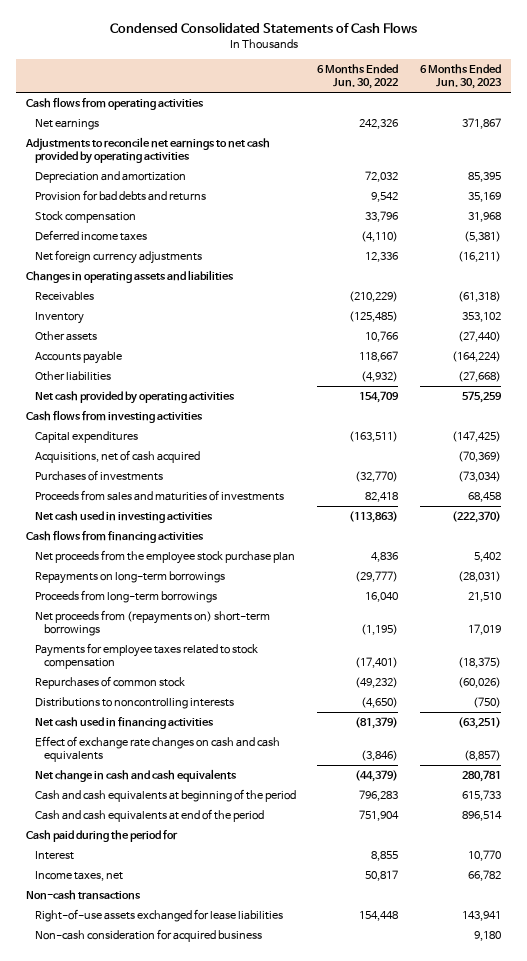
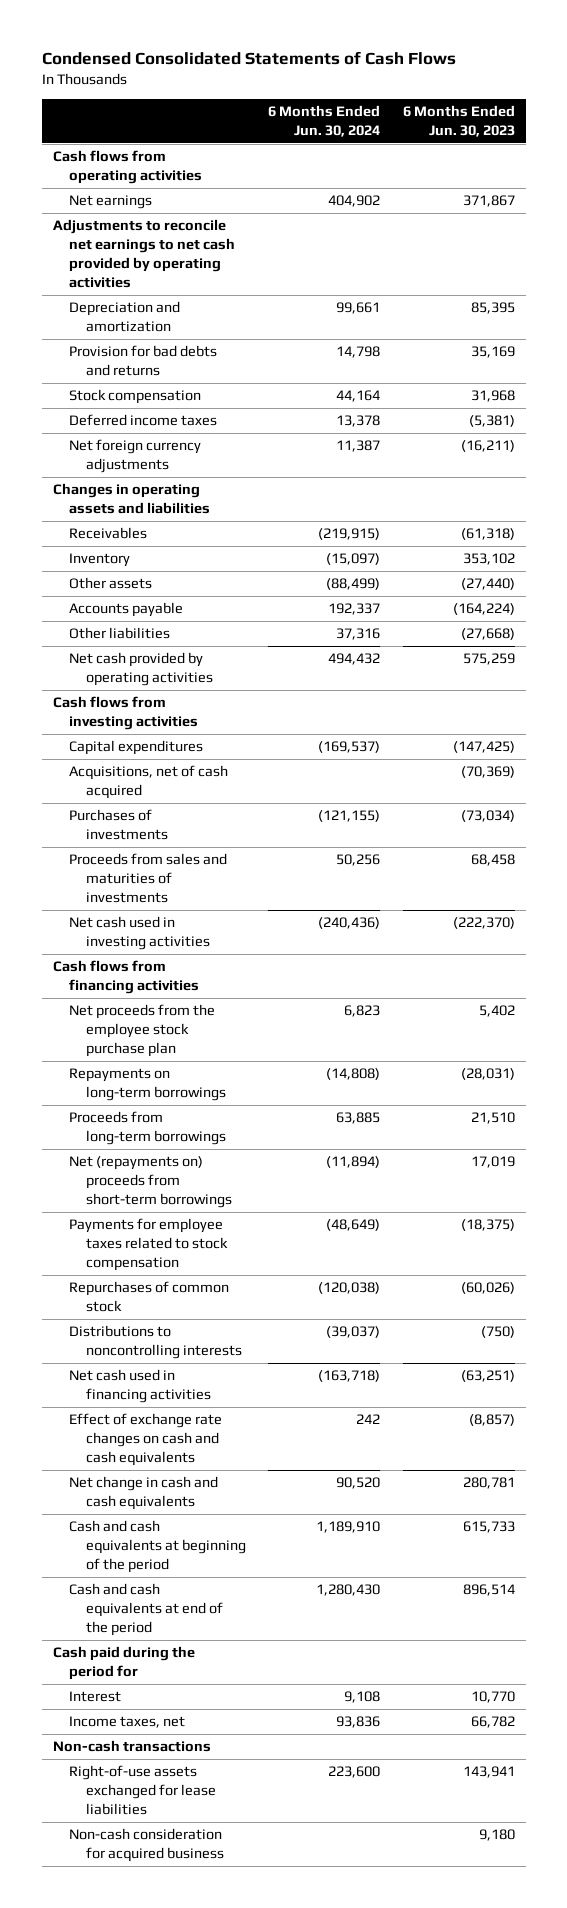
- | 6 Months Ended Jun. 30, 2022 | 6 Months Ended Jun. 30, 2023
+ | 6 Months Ended Jun. 30, 2024 | 6 Months Ended Jun. 30, 2023
- Net proceeds from (repayments on) short-term borrowings | (1,195) | 17,019
+ Net (repayments on) proceeds from short-term borrowings | (11,894) | 17,019

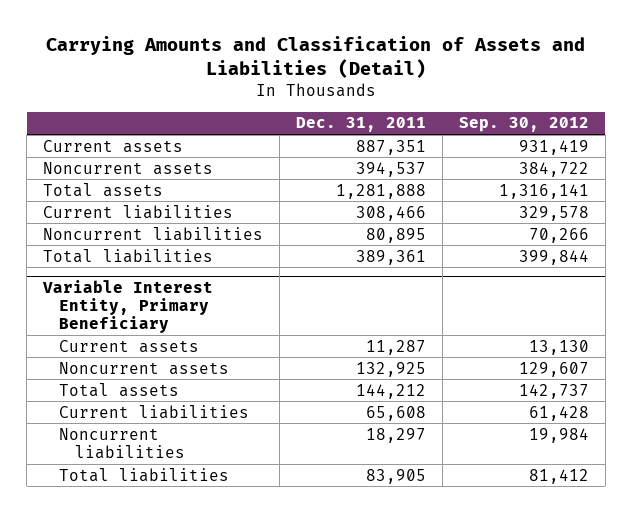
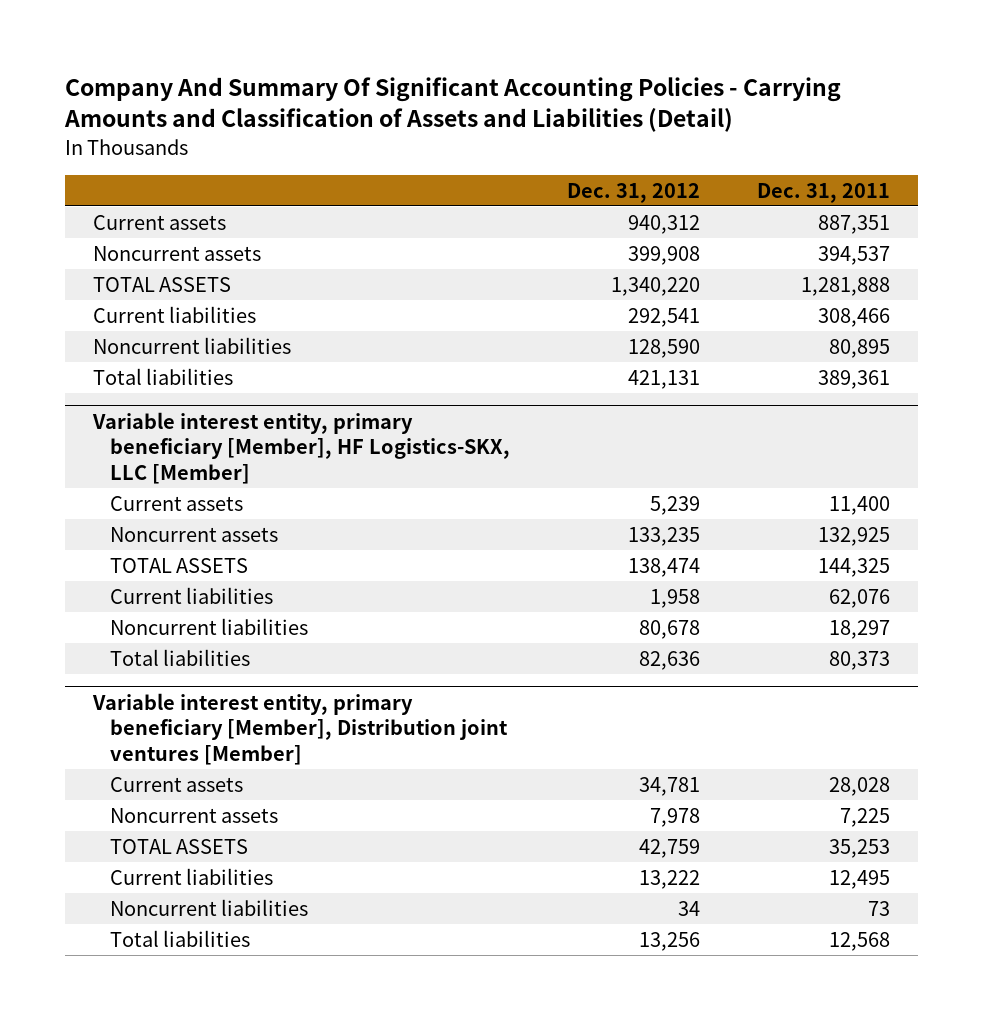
- Carrying Amounts and Classification of Assets and Liabilities (Detail)
+ Company And Summary Of Significant Accounting Policies - Carrying Amounts and Classification of Assets and Liabilities (Detail)
- | Dec. 31, 2011 | Sep. 30, 2012
+ | Dec. 31, 2012 | Dec. 31, 2011
- Total assets | 1,281,888 | 1,316,141
+ TOTAL ASSETS | 1,340,220 | 1,281,888
- Variable Interest Entity, Primary Beneficiary
- Current assets | 11,287 | 13,130
+ Variable interest entity, primary beneficiary [Member], HF Logistics-SKX, LLC [Member]
+ Current assets | 5,239 | 11,400
- Total assets | 144,212 | 142,737
- Current liabilities | 65,608 | 61,428
+ TOTAL ASSETS | 138,474 | 144,325
+ Current liabilities | 1,958 | 62,076
- Total liabilities | 83,905 | 81,412
+ Total liabilities | 82,636 | 80,373
+ Variable interest entity, primary beneficiary [Member], Distribution joint ventures [Member]
+ Current assets | 34,781 | 28,028
+ Noncurrent assets | 7,978 | 7,225
+ TOTAL ASSETS | 42,759 | 35,253
+ Current liabilities | 13,222 | 12,495
+ Noncurrent liabilities | 34 | 73
+ Total liabilities | 13,256 | 12,568

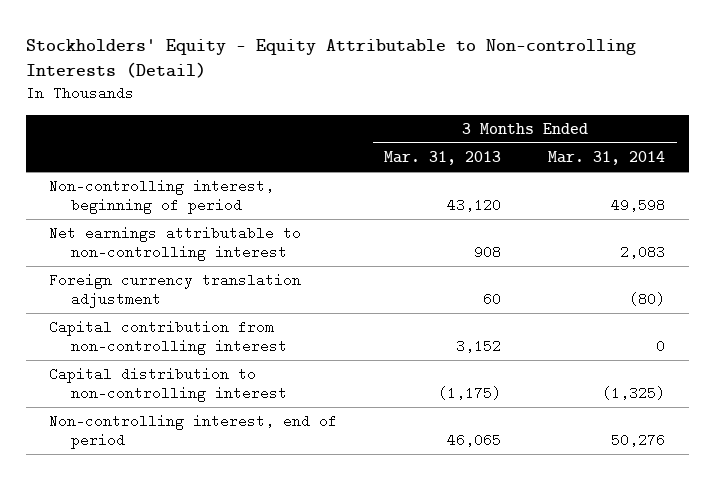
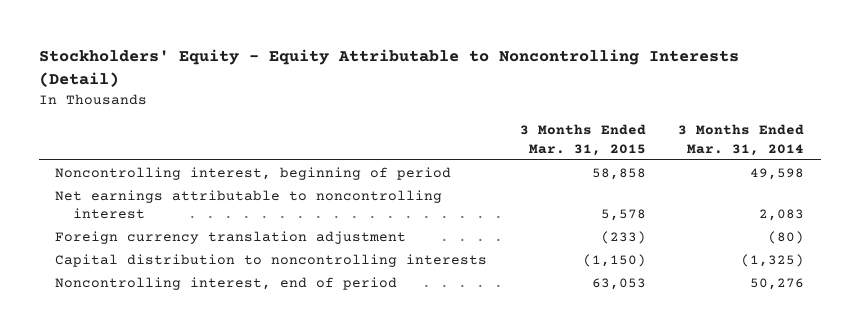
- Stockholders' Equity - Equity Attributable to Non-controlling Interests (Detail)
+ Stockholders' Equity - Equity Attributable to Noncontrolling Interests (Detail)
- | 3 Months Ended Mar. 31, 2013 | 3 Months Ended Mar. 31, 2014
+ | 3 Months Ended Mar. 31, 2015 | 3 Months Ended Mar. 31, 2014
- Non-controlling interest, beginning of period | 43,120 | 49,598
- Net earnings attributable to non-controlling interest | 908 | 2,083
+ Noncontrolling interest, beginning of period | 58,858 | 49,598
+ Net earnings attributable to noncontrolling interest | 5,578 | 2,083
- Capital contribution from non-controlling interest | 3,152 | 0
- Capital distribution to non-controlling interest | (1,175) | (1,325)
- Non-controlling interest, end of period | 46,065 | 50,276
+ Capital distribution to noncontrolling interests | (1,150) | (1,325)
+ Noncontrolling interest, end of period | 63,053 | 50,276

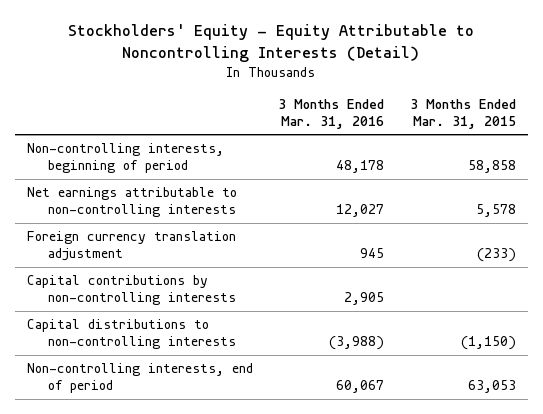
- | 3 Months Ended Mar. 31, 2015 | 3 Months Ended Mar. 31, 2014
+ | 3 Months Ended Mar. 31, 2016 | 3 Months Ended Mar. 31, 2015
- Noncontrolling interest, beginning of period | 58,858 | 49,598
- Net earnings attributable to noncontrolling interest | 5,578 | 2,083
+ Non-controlling interests, beginning of period | 48,178 | 58,858
+ Net earnings attributable to non-controlling interests | 12,027 | 5,578
- Capital distribution to noncontrolling interests | (1,150) | (1,325)
- Noncontrolling interest, end of period | 63,053 | 50,276
+ Capital contributions by non-controlling interests | 2,905 |
+ Capital distributions to non-controlling interests | (3,988) | (1,150)
+ Non-controlling interests, end of period | 60,067 | 63,053

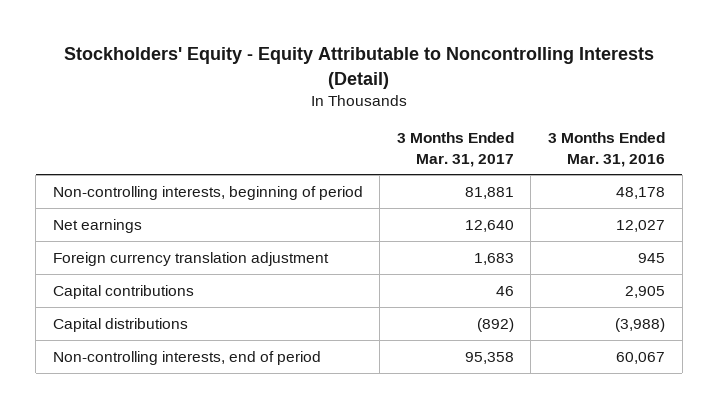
- | 3 Months Ended Mar. 31, 2016 | 3 Months Ended Mar. 31, 2015
+ | 3 Months Ended Mar. 31, 2017 | 3 Months Ended Mar. 31, 2016
- Net earnings attributable to non-controlling interests | 12,027 | 5,578
+ Net earnings | 12,640 | 12,027
- Capital contributions by non-controlling interests | 2,905 |
- Capital distributions to non-controlling interests | (3,988) | (1,150)
+ Capital contributions | 46 | 2,905
+ Capital distributions | (892) | (3,988)

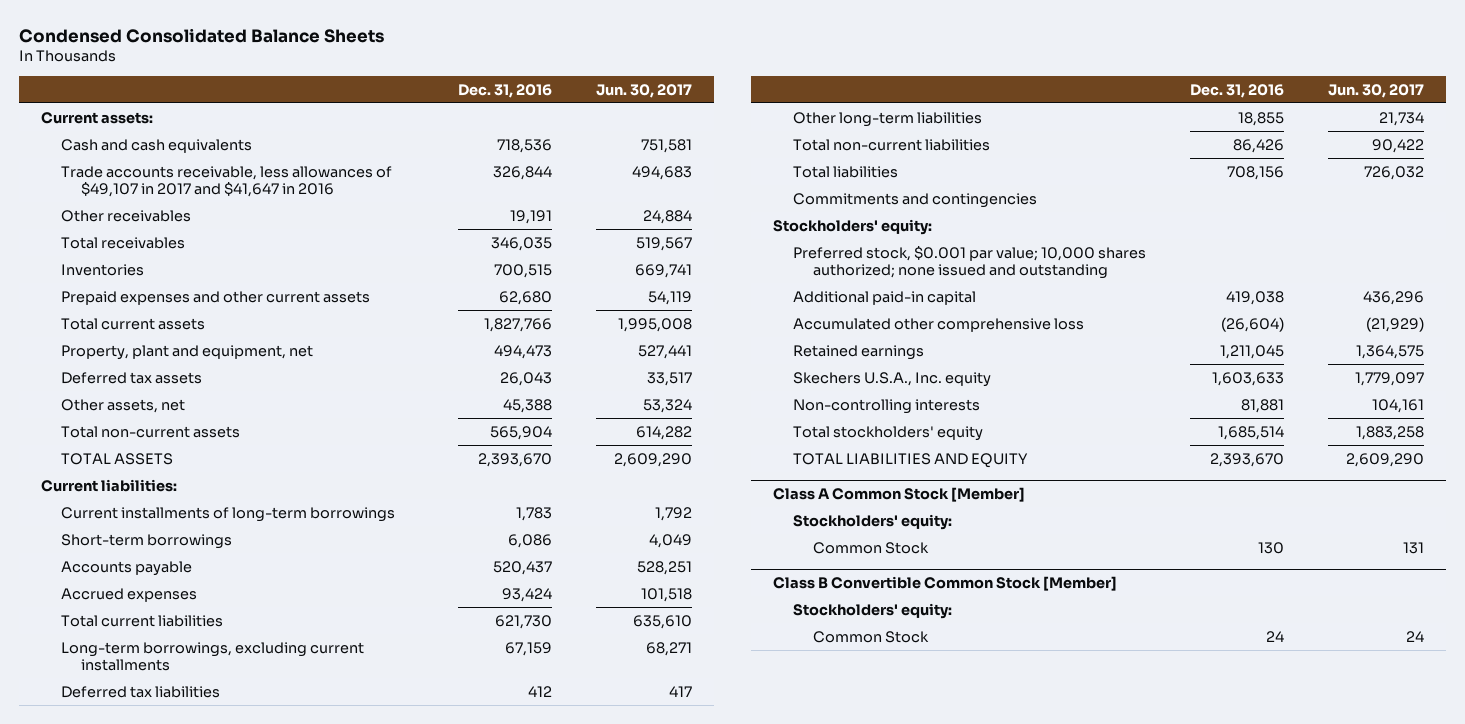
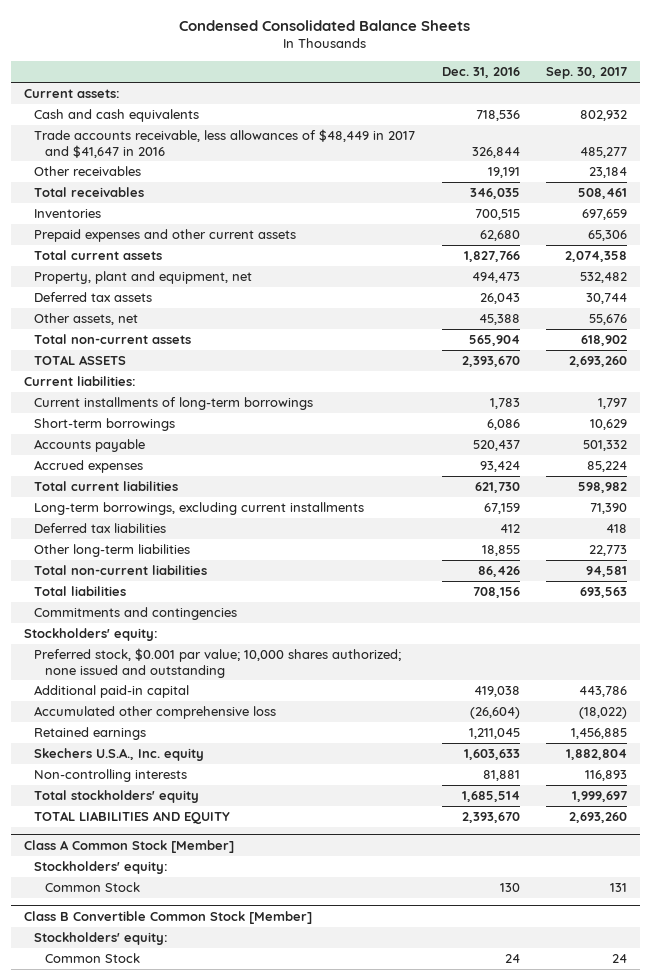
- | Dec. 31, 2016 | Jun. 30, 2017
+ | Dec. 31, 2016 | Sep. 30, 2017
- Trade accounts receivable, less allowances of $49,107 in 2017 and $41,647 in 2016 | 326,844 | 494,683
+ Trade accounts receivable, less allowances of $48,449 in 2017 and $41,647 in 2016 | 326,844 | 485,277

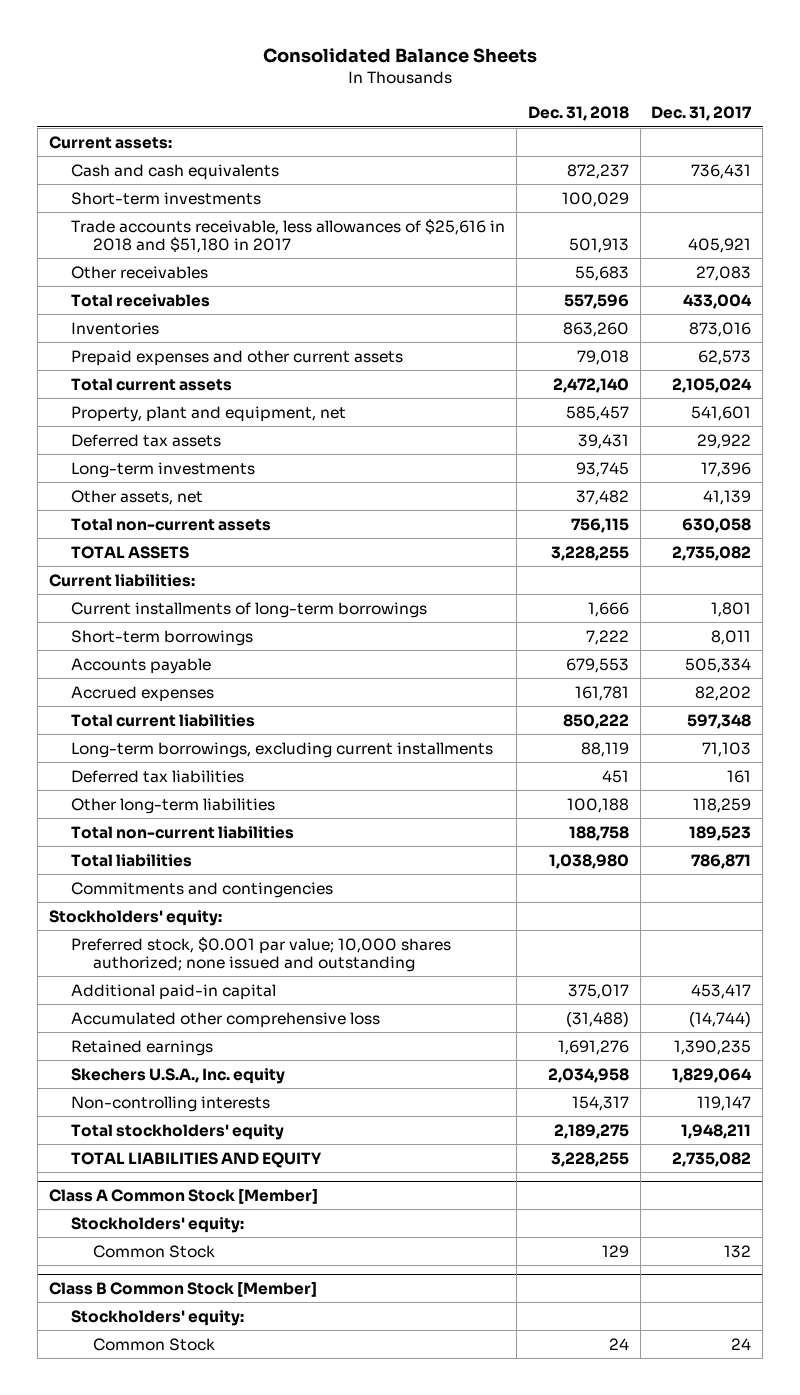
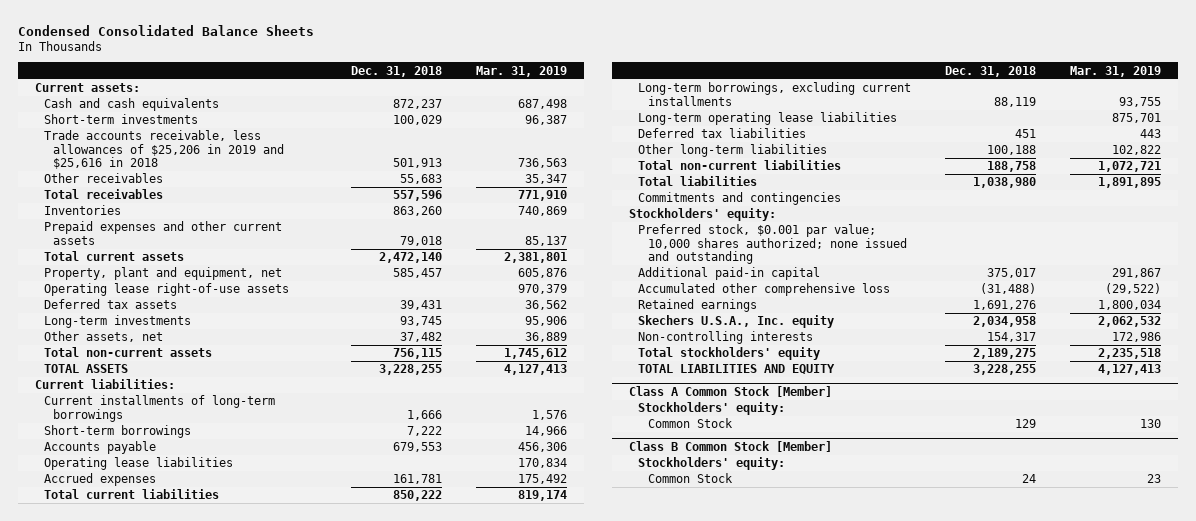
- Consolidated Balance Sheets
+ Condensed Consolidated Balance Sheets
- | Dec. 31, 2018 | Dec. 31, 2017
+ | Dec. 31, 2018 | Mar. 31, 2019
- Trade accounts receivable, less allowances of $25,616 in 2018 and $51,180 in 2017 | 501,913 | 405,921
+ Trade accounts receivable, less allowances of $25,206 in 2019 and $25,616 in 2018 | 501,913 | 736,563
+ Operating lease right-of-use assets | | 970,379
+ Operating lease liabilities | | 170,834
+ Long-term operating lease liabilities | | 875,701

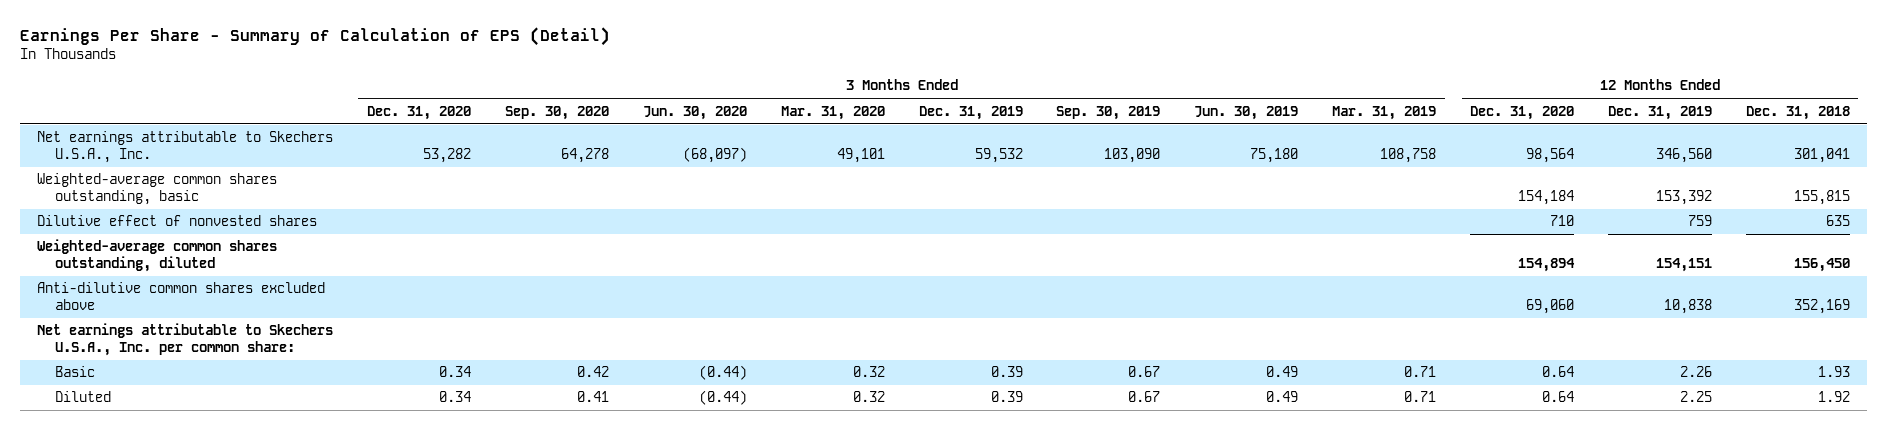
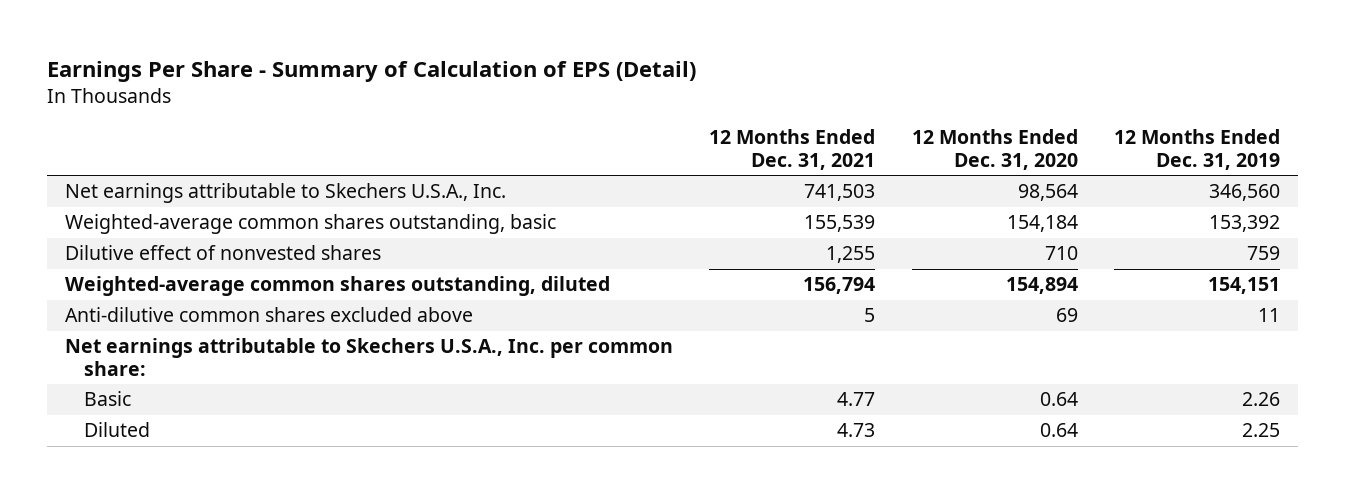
- | 3 Months Ended Dec. 31, 2020 | 3 Months Ended Sep. 30, 2020 | 3 Months Ended Jun. 30, 2020 | 3 Months Ended Mar. 31, 2020 | 3 Months Ended Dec. 31, 2019 | 3 Months Ended Sep. 30, 2019 | 3 Months Ended Jun. 30, 2019 | 3 Months Ended Mar. 31, 2019 | 12 Months Ended Dec. 31, 2020 | 12 Months Ended Dec. 31, 2019 | 12 Months Ended Dec. 31, 2018
+ | 12 Months Ended Dec. 31, 2021 | 12 Months Ended Dec. 31, 2020 | 12 Months Ended Dec. 31, 2019
- Anti-dilutive common shares excluded above | | | | | | | | | 69,060 | 10,838 | 352,169
+ Anti-dilutive common shares excluded above | 5 | 69 | 11

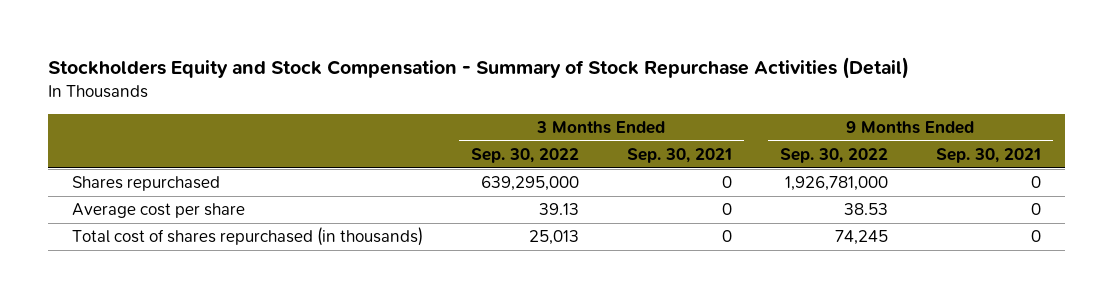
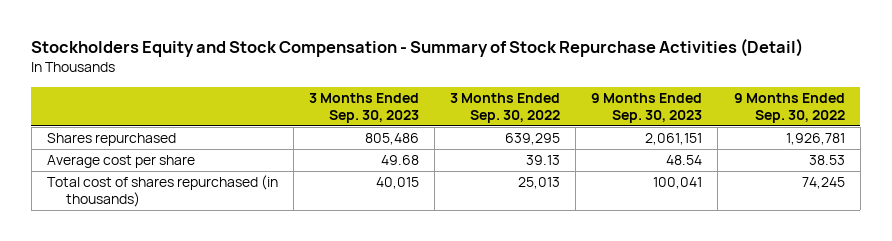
- | 3 Months Ended Sep. 30, 2022 | 3 Months Ended Sep. 30, 2021 | 9 Months Ended Sep. 30, 2022 | 9 Months Ended Sep. 30, 2021
+ | 3 Months Ended Sep. 30, 2023 | 3 Months Ended Sep. 30, 2022 | 9 Months Ended Sep. 30, 2023 | 9 Months Ended Sep. 30, 2022
- Shares repurchased | 639,295,000 | 0 | 1,926,781,000 | 0
+ Shares repurchased | 805,486 | 639,295 | 2,061,151 | 1,926,781

